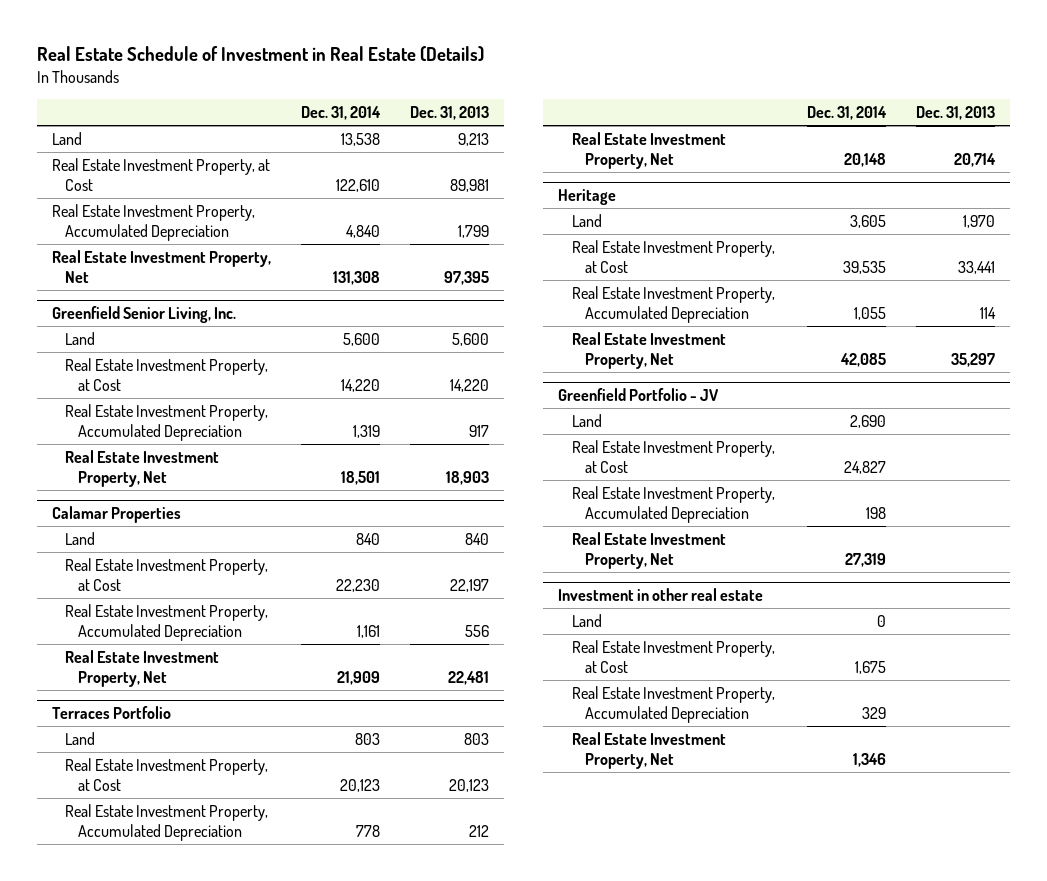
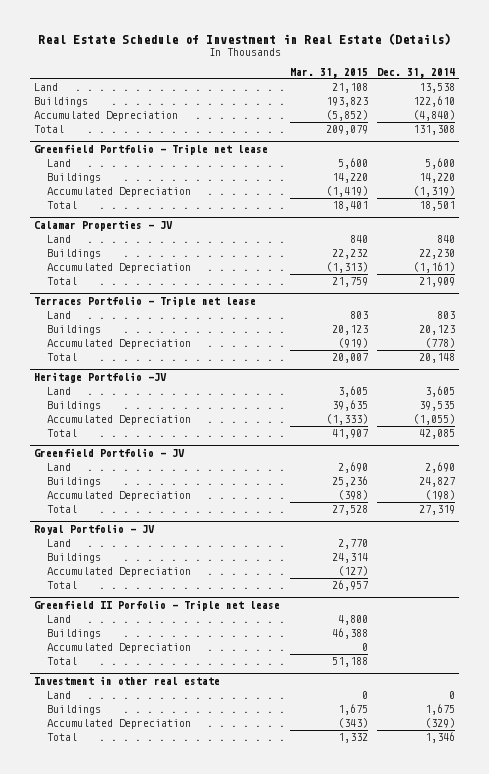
- | Dec. 31, 2014 | Dec. 31, 2013
+ | Mar. 31, 2015 | Dec. 31, 2014
- Real Estate Investment Property, at Cost | 122,610 | 89,981
- Real Estate Investment Property, Accumulated Depreciation | 4,840 | 1,799
- Real Estate Investment Property, Net | 131,308 | 97,395
- Greenfield Senior Living, Inc.
+ Buildings | 193,823 | 122,610
+ Accumulated Depreciation | (5,852) | (4,840)
+ Total | 209,079 | 131,308
+ Greenfield Portfolio - Triple net lease
- Real Estate Investment Property, at Cost | 14,220 | 14,220
- Real Estate Investment Property, Accumulated Depreciation | 1,319 | 917
- Real Estate Investment Property, Net | 18,501 | 18,903
- Calamar Properties
+ Buildings | 14,220 | 14,220
+ Accumulated Depreciation | (1,419) | (1,319)
+ Total | 18,401 | 18,501
+ Calamar Properties - JV
- Real Estate Investment Property, at Cost | 22,230 | 22,197
- Real Estate Investment Property, Accumulated Depreciation | 1,161 | 556
- Real Estate Investment Property, Net | 21,909 | 22,481
- Terraces Portfolio
+ Buildings | 22,232 | 22,230
+ Accumulated Depreciation | (1,313) | (1,161)
+ Total | 21,759 | 21,909
+ Terraces Portfolio - Triple net lease
- Real Estate Investment Property, at Cost | 20,123 | 20,123
- Real Estate Investment Property, Accumulated Depreciation | 778 | 212
- Real Estate Investment Property, Net | 20,148 | 20,714
- Heritage
+ Buildings | 20,123 | 20,123
+ Accumulated Depreciation | (919) | (778)
+ Total | 20,007 | 20,148
+ Heritage Portfolio -JV
- Real Estate Investment Property, at Cost | 39,535 | 33,441
- Real Estate Investment Property, Accumulated Depreciation | 1,055 | 114
- Real Estate Investment Property, Net | 42,085 | 35,297
+ Buildings | 39,635 | 39,535
+ Accumulated Depreciation | (1,333) | (1,055)
+ Total | 41,907 | 42,085
@ Greenfield Portfolio - JV
- Real Estate Investment Property, at Cost | 24,827 |
- Real Estate Investment Property, Accumulated Depreciation | 198 |
- Real Estate Investment Property, Net | 27,319 |
+ Buildings | 25,236 | 24,827
+ Accumulated Depreciation | (398) | (198)
+ Total | 27,528 | 27,319
+ Royal Portfolio - JV
+ Land | 2,770 |
+ Buildings | 24,314 |
+ Accumulated Depreciation | (127) |
+ Total | 26,957 |
+ Greenfield II Porfolio - Triple net lease
+ Land | 4,800 |
+ Buildings | 46,388 |
+ Accumulated Depreciation | 0 |
+ Total | 51,188 |
@ Investment in other real estate
- Real Estate Investment Property, at Cost | 1,675 |
- Real Estate Investment Property, Accumulated Depreciation | 329 |
- Real Estate Investment Property, Net | 1,346 |
+ Buildings | 1,675 | 1,675
+ Accumulated Depreciation | (343) | (329)
+ Total | 1,332 | 1,346

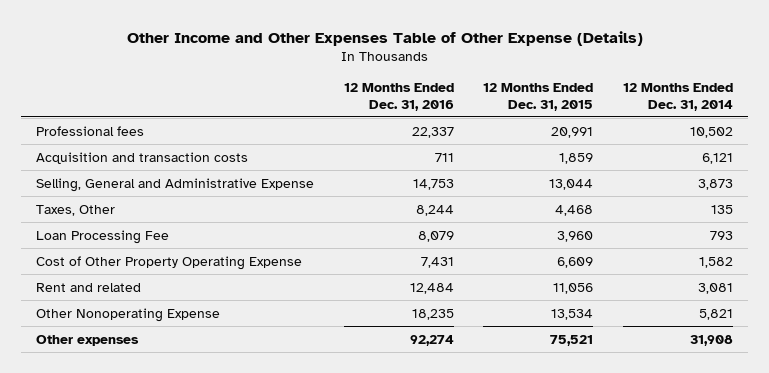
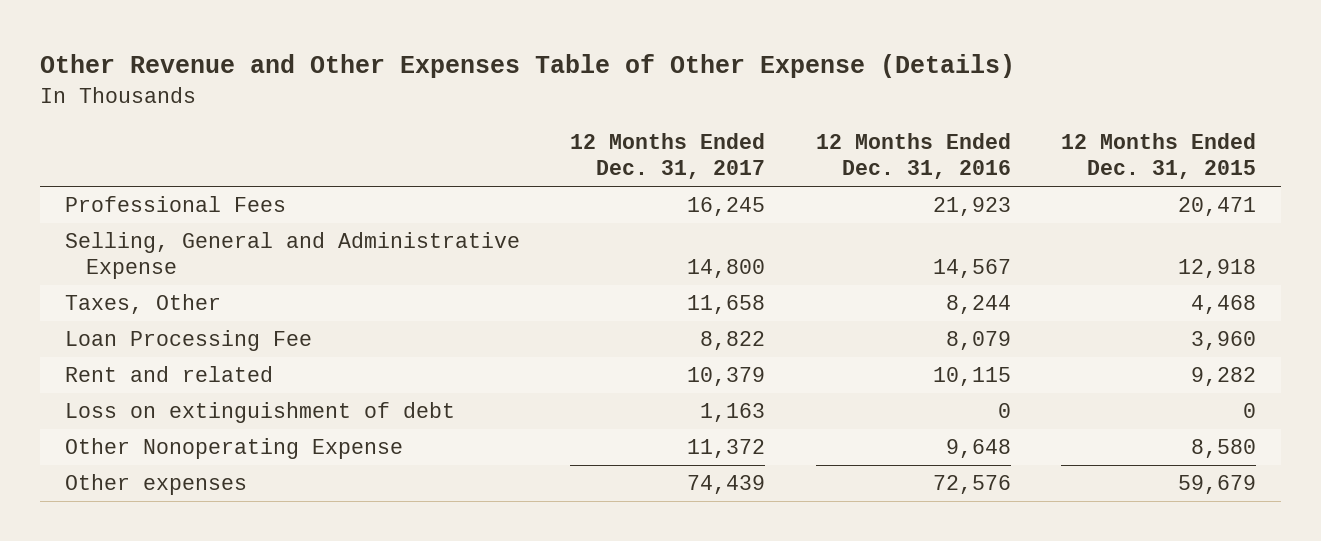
- Other Income and Other Expenses Table of Other Expense (Details)
+ Other Revenue and Other Expenses Table of Other Expense (Details)
- | 12 Months Ended Dec. 31, 2016 | 12 Months Ended Dec. 31, 2015 | 12 Months Ended Dec. 31, 2014
+ | 12 Months Ended Dec. 31, 2017 | 12 Months Ended Dec. 31, 2016 | 12 Months Ended Dec. 31, 2015
- Professional fees | 22,337 | 20,991 | 10,502
- Acquisition and transaction costs | 711 | 1,859 | 6,121
- Selling, General and Administrative Expense | 14,753 | 13,044 | 3,873
+ Professional Fees | 16,245 | 21,923 | 20,471
+ Selling, General and Administrative Expense | 14,800 | 14,567 | 12,918
- Cost of Other Property Operating Expense | 7,431 | 6,609 | 1,582
- Rent and related | 12,484 | 11,056 | 3,081
- Other Nonoperating Expense | 18,235 | 13,534 | 5,821
- Other expenses | 92,274 | 75,521 | 31,908
+ Rent and related | 10,379 | 10,115 | 9,282
+ Loss on extinguishment of debt | 1,163 | 0 | 0
+ Other Nonoperating Expense | 11,372 | 9,648 | 8,580
+ Other expenses | 74,439 | 72,576 | 59,679

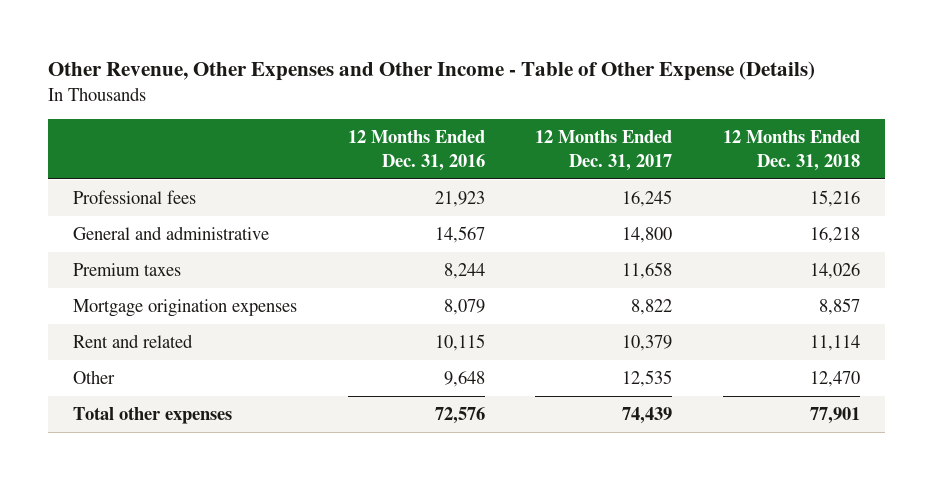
- Other Revenue and Other Expenses Table of Other Expense (Details)
+ Other Revenue, Other Expenses and Other Income - Table of Other Expense (Details)
- | 12 Months Ended Dec. 31, 2017 | 12 Months Ended Dec. 31, 2016 | 12 Months Ended Dec. 31, 2015
+ | 12 Months Ended Dec. 31, 2016 | 12 Months Ended Dec. 31, 2017 | 12 Months Ended Dec. 31, 2018
- Professional Fees | 16,245 | 21,923 | 20,471
- Selling, General and Administrative Expense | 14,800 | 14,567 | 12,918
- Taxes, Other | 11,658 | 8,244 | 4,468
- Loan Processing Fee | 8,822 | 8,079 | 3,960
+ Professional fees | 21,923 | 16,245 | 15,216
+ General and administrative | 14,567 | 14,800 | 16,218
+ Premium taxes | 8,244 | 11,658 | 14,026
+ Mortgage origination expenses | 8,079 | 8,822 | 8,857
- Loss on extinguishment of debt | 1,163 | 0 | 0
- Other Nonoperating Expense | 11,372 | 9,648 | 8,580
- Other expenses | 74,439 | 72,576 | 59,679
+ Other | 9,648 | 12,535 | 12,470
+ Total other expenses | 72,576 | 74,439 | 77,901

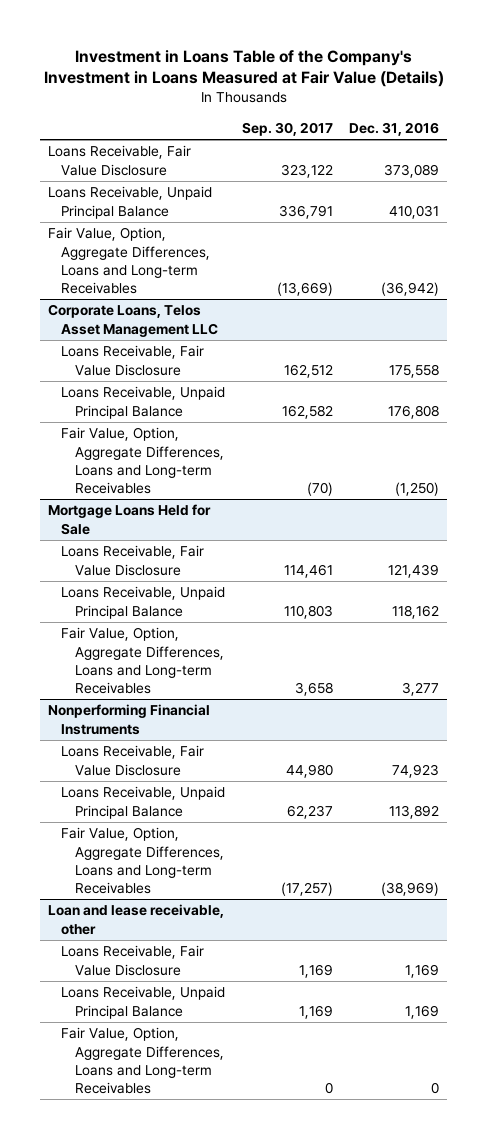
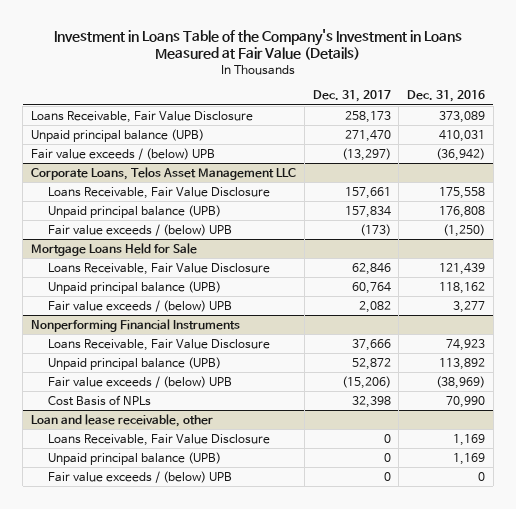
- | Sep. 30, 2017 | Dec. 31, 2016
+ | Dec. 31, 2017 | Dec. 31, 2016
- Loans Receivable, Unpaid Principal Balance | 336,791 | 410,031
- Fair Value, Option, Aggregate Differences, Loans and Long-term Receivables | (13,669) | (36,942)
+ Unpaid principal balance (UPB) | 271,470 | 410,031
+ Fair value exceeds / (below) UPB | (13,297) | (36,942)
@ Corporate Loans, Telos Asset Management LLC
- Loans Receivable, Unpaid Principal Balance | 162,582 | 176,808
- Fair Value, Option, Aggregate Differences, Loans and Long-term Receivables | (70) | (1,250)
+ Unpaid principal balance (UPB) | 157,834 | 176,808
+ Fair value exceeds / (below) UPB | (173) | (1,250)
@ Mortgage Loans Held for Sale
- Loans Receivable, Unpaid Principal Balance | 110,803 | 118,162
- Fair Value, Option, Aggregate Differences, Loans and Long-term Receivables | 3,658 | 3,277
+ Unpaid principal balance (UPB) | 60,764 | 118,162
+ Fair value exceeds / (below) UPB | 2,082 | 3,277
@ Nonperforming Financial Instruments
- Loans Receivable, Unpaid Principal Balance | 62,237 | 113,892
- Fair Value, Option, Aggregate Differences, Loans and Long-term Receivables | (17,257) | (38,969)
+ Unpaid principal balance (UPB) | 52,872 | 113,892
+ Fair value exceeds / (below) UPB | (15,206) | (38,969)
+ Cost Basis of NPLs | 32,398 | 70,990
@ Loan and lease receivable, other
- Loans Receivable, Unpaid Principal Balance | 1,169 | 1,169
- Fair Value, Option, Aggregate Differences, Loans and Long-term Receivables | 0 | 0
+ Unpaid principal balance (UPB) | 0 | 1,169
+ Fair value exceeds / (below) UPB | 0 | 0

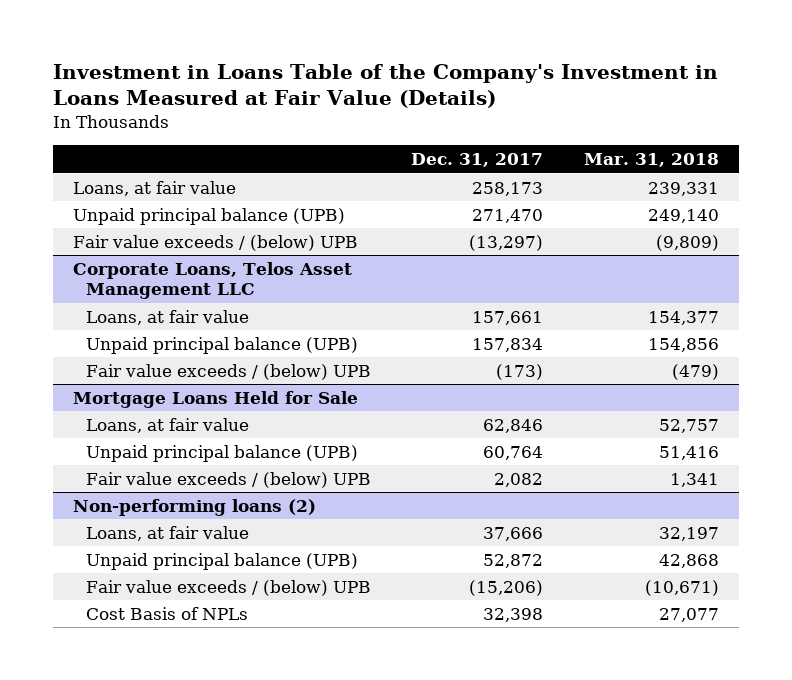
- | Dec. 31, 2017 | Dec. 31, 2016
+ | Dec. 31, 2017 | Mar. 31, 2018
- Loans Receivable, Fair Value Disclosure | 258,173 | 373,089
+ Loans, at fair value | 258,173 | 239,331
@ Corporate Loans, Telos Asset Management LLC
- Loans Receivable, Fair Value Disclosure | 157,661 | 175,558
+ Loans, at fair value | 157,661 | 154,377
@ Mortgage Loans Held for Sale
- Loans Receivable, Fair Value Disclosure | 62,846 | 121,439
+ Loans, at fair value | 62,846 | 52,757
- Nonperforming Financial Instruments
- Loans Receivable, Fair Value Disclosure | 37,666 | 74,923
+ Non-performing loans (2)
+ Loans, at fair value | 37,666 | 32,197
- Loan and lease receivable, other
- Loans Receivable, Fair Value Disclosure | 0 | 1,169
- Unpaid principal balance (UPB) | 0 | 1,169
- Fair value exceeds / (below) UPB | 0 | 0

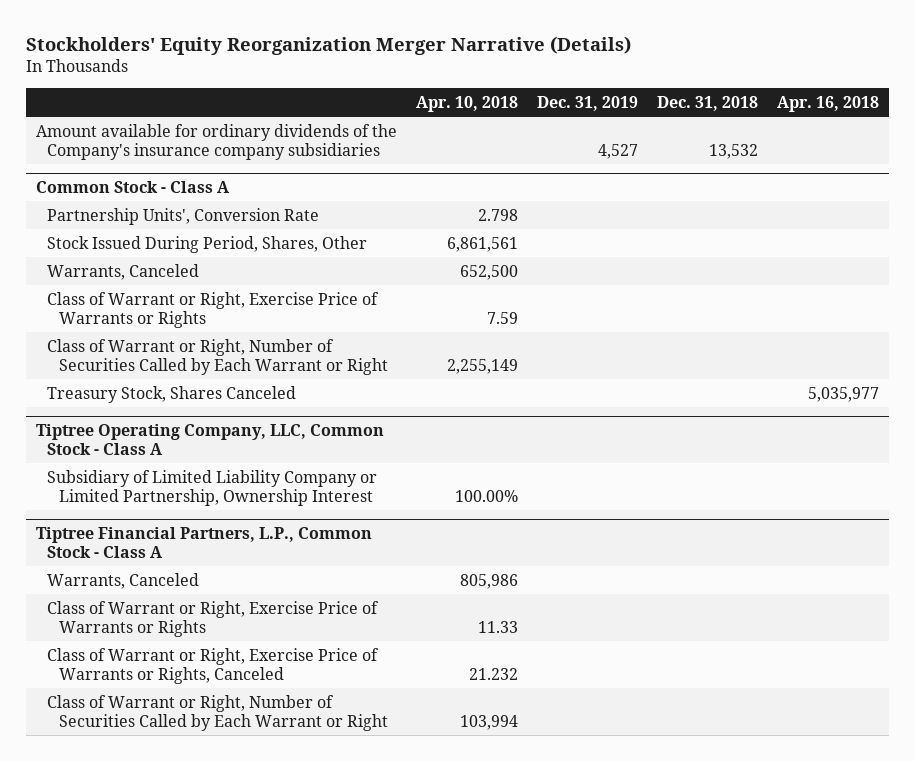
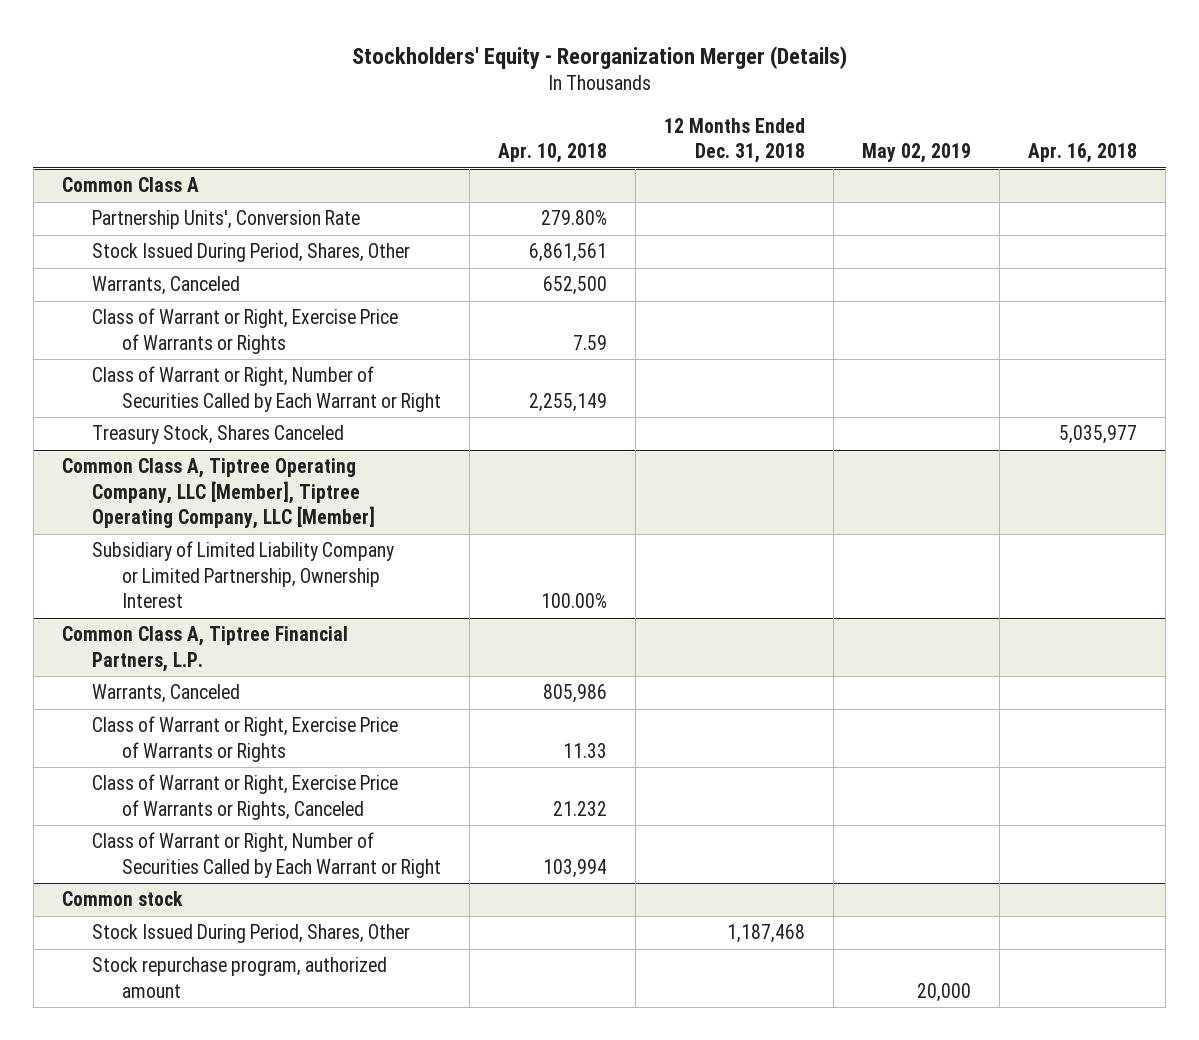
- Stockholders' Equity Reorganization Merger Narrative (Details)
+ Stockholders' Equity - Reorganization Merger (Details)
- | Apr. 10, 2018 | Dec. 31, 2019 | Dec. 31, 2018 | Apr. 16, 2018
+ | Apr. 10, 2018 | 12 Months Ended Dec. 31, 2018 | May 02, 2019 | Apr. 16, 2018
- Amount available for ordinary dividends of the Company's insurance company subsidiaries | | 4,527 | 13,532 |
- Common Stock - Class A
- Partnership Units', Conversion Rate | 2.798 | | |
+ Common Class A
+ Partnership Units', Conversion Rate | 279.80% | | |
- Tiptree Operating Company, LLC, Common Stock - Class A
+ Common Class A, Tiptree Operating Company, LLC [Member], Tiptree Operating Company, LLC [Member]
- Tiptree Financial Partners, L.P., Common Stock - Class A
+ Common Class A, Tiptree Financial Partners, L.P.
+ Common stock
+ Stock Issued During Period, Shares, Other | | 1,187,468 | |
+ Stock repurchase program, authorized amount | | | 20,000 |

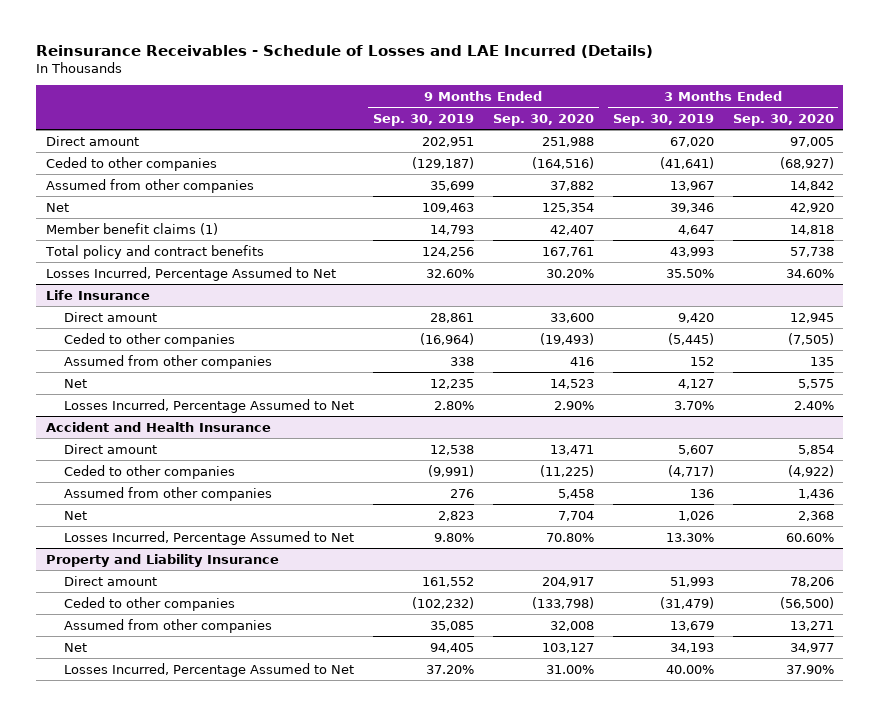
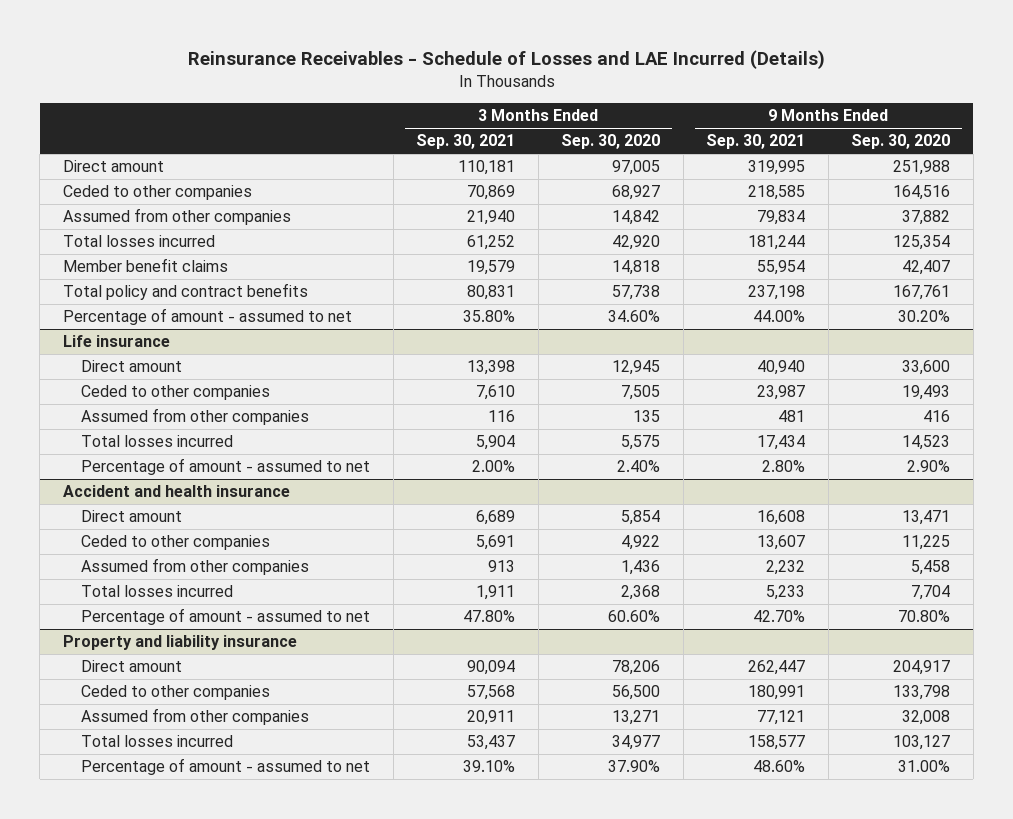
- | 9 Months Ended Sep. 30, 2019 | 9 Months Ended Sep. 30, 2020 | 3 Months Ended Sep. 30, 2019 | 3 Months Ended Sep. 30, 2020
+ | 3 Months Ended Sep. 30, 2021 | 3 Months Ended Sep. 30, 2020 | 9 Months Ended Sep. 30, 2021 | 9 Months Ended Sep. 30, 2020
- Ceded to other companies | (129,187) | (164,516) | (41,641) | (68,927)
+ Ceded to other companies | 70,869 | 68,927 | 218,585 | 164,516
- Net | 109,463 | 125,354 | 39,346 | 42,920
- Member benefit claims (1) | 14,793 | 42,407 | 4,647 | 14,818
+ Total losses incurred | 61,252 | 42,920 | 181,244 | 125,354
+ Member benefit claims | 19,579 | 14,818 | 55,954 | 42,407
- Losses Incurred, Percentage Assumed to Net | 32.60% | 30.20% | 35.50% | 34.60%
- Life Insurance
+ Percentage of amount - assumed to net | 35.80% | 34.60% | 44.00% | 30.20%
+ Life insurance
- Ceded to other companies | (16,964) | (19,493) | (5,445) | (7,505)
+ Ceded to other companies | 7,610 | 7,505 | 23,987 | 19,493
- Net | 12,235 | 14,523 | 4,127 | 5,575
- Losses Incurred, Percentage Assumed to Net | 2.80% | 2.90% | 3.70% | 2.40%
- Accident and Health Insurance
+ Total losses incurred | 5,904 | 5,575 | 17,434 | 14,523
+ Percentage of amount - assumed to net | 2.00% | 2.40% | 2.80% | 2.90%
+ Accident and health insurance
- Ceded to other companies | (9,991) | (11,225) | (4,717) | (4,922)
+ Ceded to other companies | 5,691 | 4,922 | 13,607 | 11,225
- Net | 2,823 | 7,704 | 1,026 | 2,368
- Losses Incurred, Percentage Assumed to Net | 9.80% | 70.80% | 13.30% | 60.60%
- Property and Liability Insurance
+ Total losses incurred | 1,911 | 2,368 | 5,233 | 7,704
+ Percentage of amount - assumed to net | 47.80% | 60.60% | 42.70% | 70.80%
+ Property and liability insurance
- Ceded to other companies | (102,232) | (133,798) | (31,479) | (56,500)
+ Ceded to other companies | 57,568 | 56,500 | 180,991 | 133,798
- Net | 94,405 | 103,127 | 34,193 | 34,977
- Losses Incurred, Percentage Assumed to Net | 37.20% | 31.00% | 40.00% | 37.90%
+ Total losses incurred | 53,437 | 34,977 | 158,577 | 103,127
+ Percentage of amount - assumed to net | 39.10% | 37.90% | 48.60% | 31.00%

